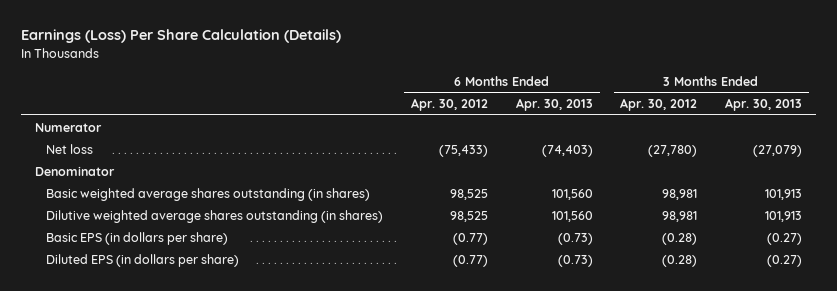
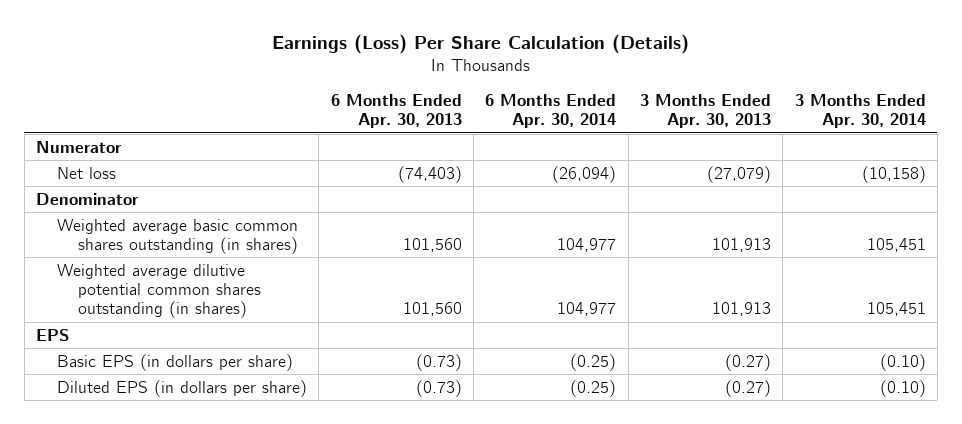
- | 6 Months Ended Apr. 30, 2012 | 6 Months Ended Apr. 30, 2013 | 3 Months Ended Apr. 30, 2012 | 3 Months Ended Apr. 30, 2013
+ | 6 Months Ended Apr. 30, 2013 | 6 Months Ended Apr. 30, 2014 | 3 Months Ended Apr. 30, 2013 | 3 Months Ended Apr. 30, 2014
- Basic weighted average shares outstanding (in shares) | 98,525 | 101,560 | 98,981 | 101,913
- Dilutive weighted average shares outstanding (in shares) | 98,525 | 101,560 | 98,981 | 101,913
+ Weighted average basic common shares outstanding (in shares) | 101,560 | 104,977 | 101,913 | 105,451
+ Weighted average dilutive potential common shares outstanding (in shares) | 101,560 | 104,977 | 101,913 | 105,451
+ EPS

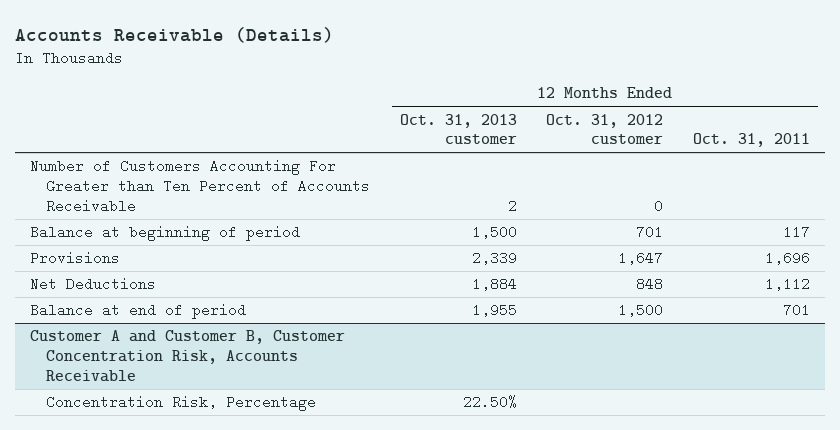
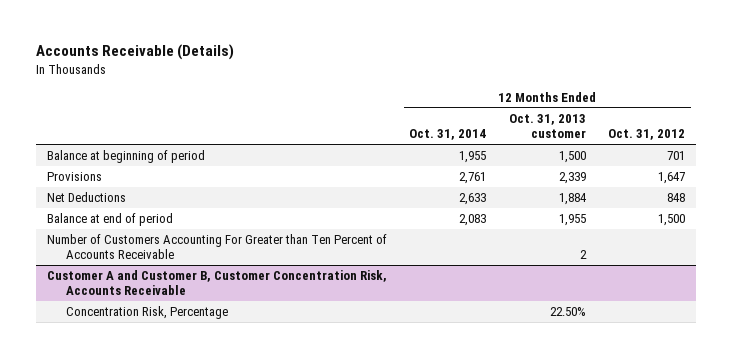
- | 12 Months Ended Oct. 31, 2013 customer | 12 Months Ended Oct. 31, 2012 customer | 12 Months Ended Oct. 31, 2011
+ | 12 Months Ended Oct. 31, 2014 | 12 Months Ended Oct. 31, 2013 customer | 12 Months Ended Oct. 31, 2012
moved down: Number of Customers Accounting For Greater than Ten Percent of Accounts Receivable | | 2 |

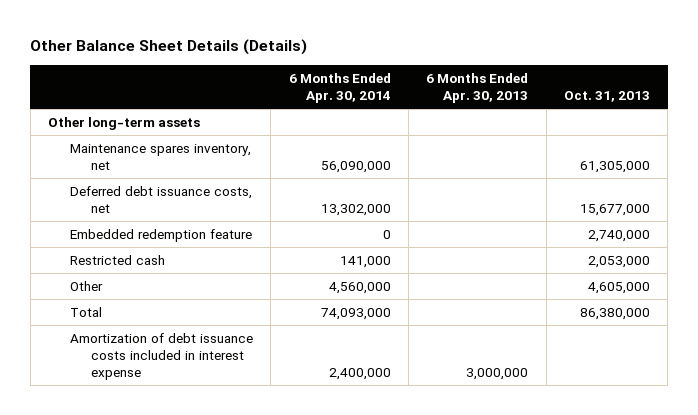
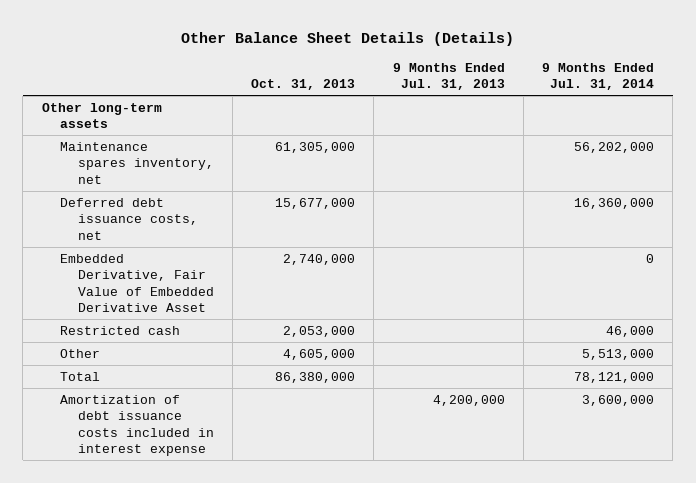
- | 6 Months Ended Apr. 30, 2014 | 6 Months Ended Apr. 30, 2013 | Oct. 31, 2013
+ | Oct. 31, 2013 | 9 Months Ended Jul. 31, 2013 | 9 Months Ended Jul. 31, 2014
- Embedded redemption feature | 0 | | 2,740,000
+ Embedded Derivative, Fair Value of Embedded Derivative Asset | 2,740,000 | | 0

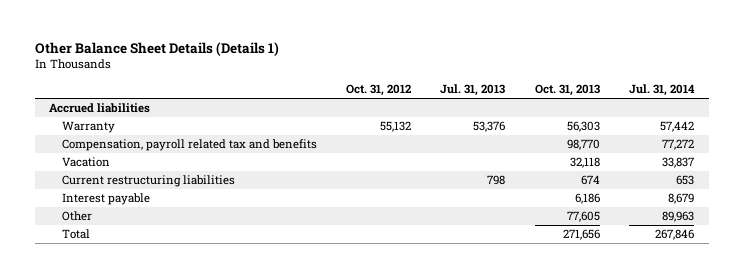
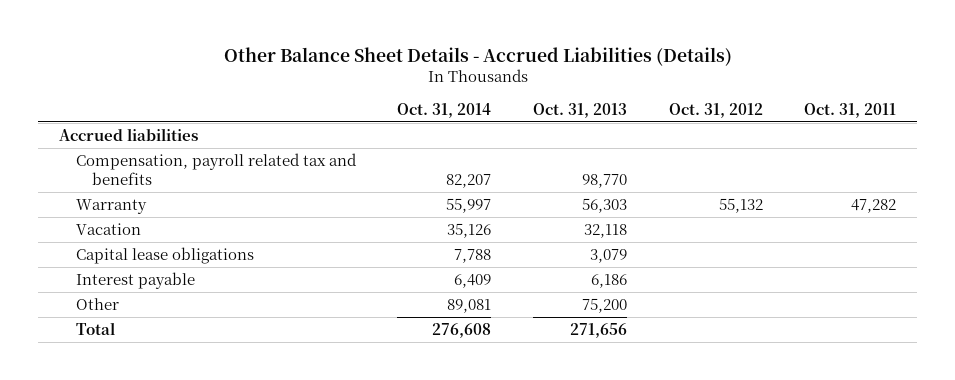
- Other Balance Sheet Details (Details 1)
+ Other Balance Sheet Details - Accrued Liabilities (Details)
- | Oct. 31, 2012 | Jul. 31, 2013 | Oct. 31, 2013 | Jul. 31, 2014
+ | Oct. 31, 2014 | Oct. 31, 2013 | Oct. 31, 2012 | Oct. 31, 2011
moved down: Warranty | 55,997 | 56,303 | 55,132 | 47,282
- Current restructuring liabilities | | 798 | 674 | 653
+ Capital lease obligations | 7,788 | 3,079 | |
- Other | | | 77,605 | 89,963
+ Other | 89,081 | 75,200 | |

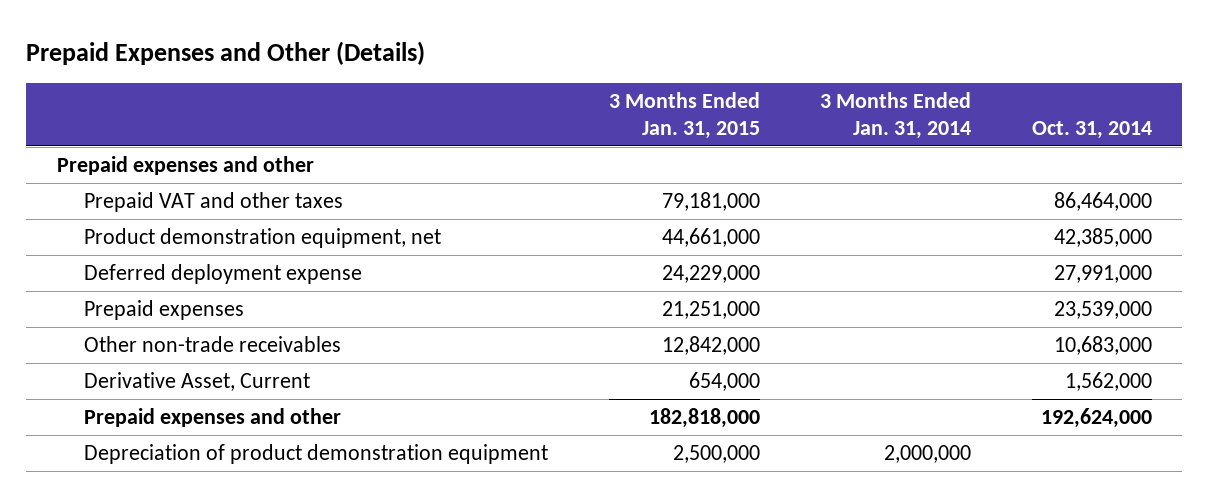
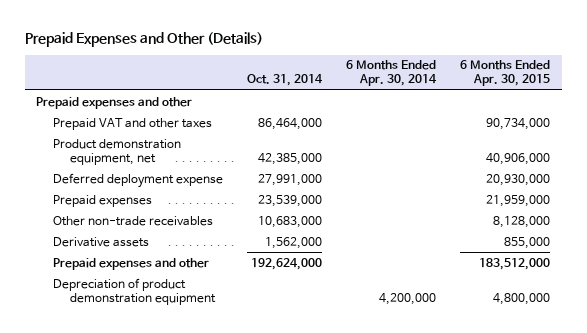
- | 3 Months Ended Jan. 31, 2015 | 3 Months Ended Jan. 31, 2014 | Oct. 31, 2014
+ | Oct. 31, 2014 | 6 Months Ended Apr. 30, 2014 | 6 Months Ended Apr. 30, 2015
- Derivative Asset, Current | 654,000 | | 1,562,000
+ Derivative assets | 1,562,000 | | 855,000

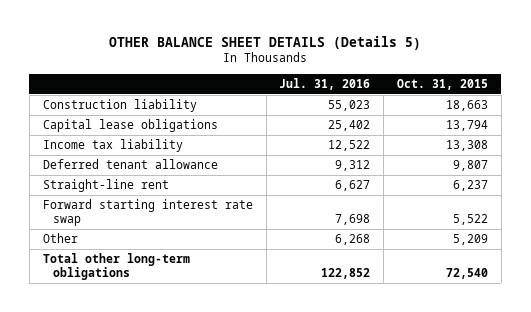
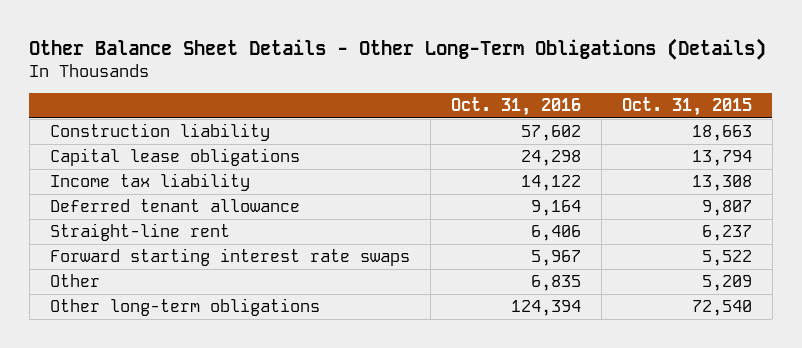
- OTHER BALANCE SHEET DETAILS (Details 5)
+ Other Balance Sheet Details - Other Long-Term Obligations (Details)
- | Jul. 31, 2016 | Oct. 31, 2015
+ | Oct. 31, 2016 | Oct. 31, 2015
- Forward starting interest rate swap | 7,698 | 5,522
+ Forward starting interest rate swaps | 5,967 | 5,522
- Total other long-term obligations | 122,852 | 72,540
+ Other long-term obligations | 124,394 | 72,540

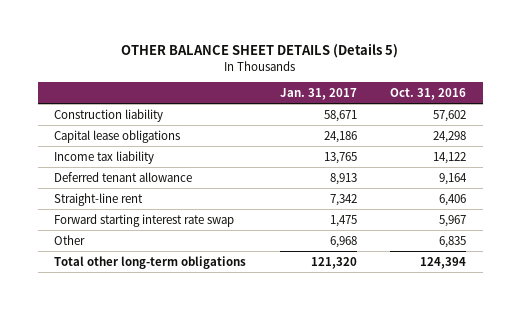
- Other Balance Sheet Details - Other Long-Term Obligations (Details)
+ OTHER BALANCE SHEET DETAILS (Details 5)
- | Oct. 31, 2016 | Oct. 31, 2015
+ | Jan. 31, 2017 | Oct. 31, 2016
- Forward starting interest rate swaps | 5,967 | 5,522
+ Forward starting interest rate swap | 1,475 | 5,967
- Other long-term obligations | 124,394 | 72,540
+ Total other long-term obligations | 121,320 | 124,394

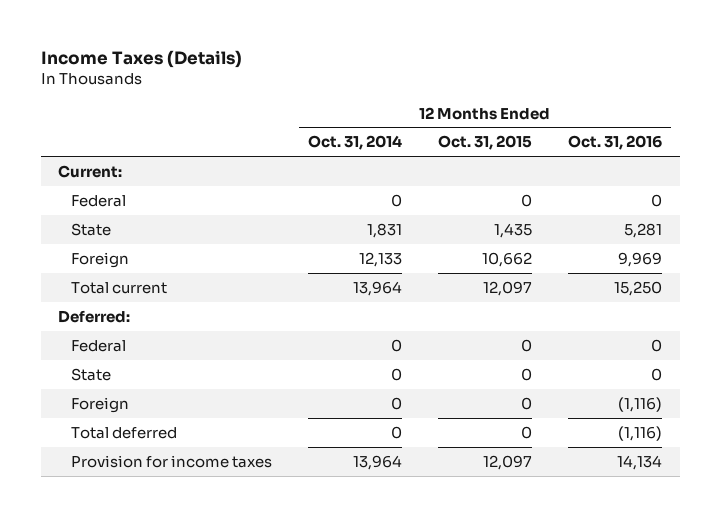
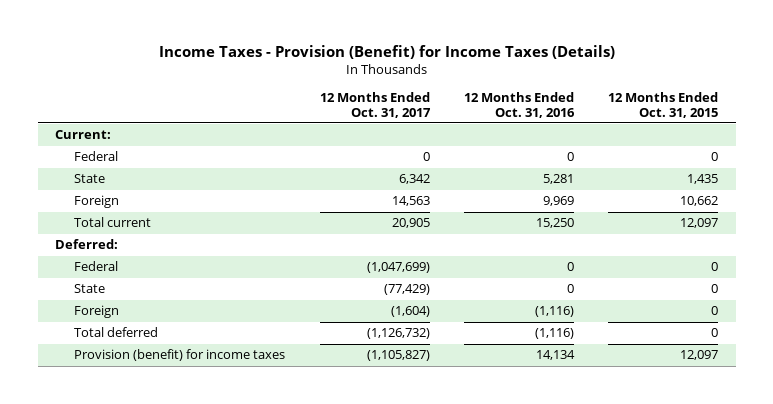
- Income Taxes (Details)
+ Income Taxes - Provision (Benefit) for Income Taxes (Details)
- | 12 Months Ended Oct. 31, 2014 | 12 Months Ended Oct. 31, 2015 | 12 Months Ended Oct. 31, 2016
+ | 12 Months Ended Oct. 31, 2017 | 12 Months Ended Oct. 31, 2016 | 12 Months Ended Oct. 31, 2015
- Provision for income taxes | 13,964 | 12,097 | 14,134
+ Provision (benefit) for income taxes | (1,105,827) | 14,134 | 12,097

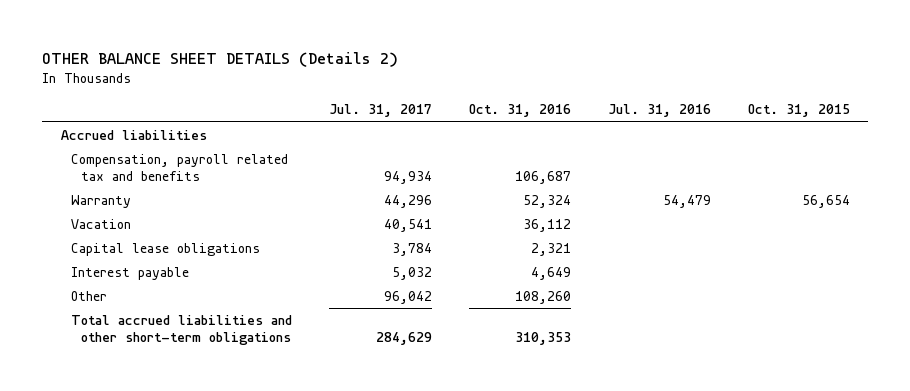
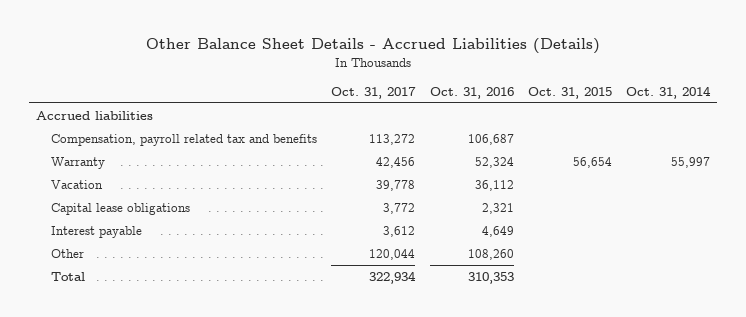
- OTHER BALANCE SHEET DETAILS (Details 2)
+ Other Balance Sheet Details - Accrued Liabilities (Details)
- | Jul. 31, 2017 | Oct. 31, 2016 | Jul. 31, 2016 | Oct. 31, 2015
+ | Oct. 31, 2017 | Oct. 31, 2016 | Oct. 31, 2015 | Oct. 31, 2014
- Total accrued liabilities and other short-term obligations | 284,629 | 310,353 | |
+ Total | 322,934 | 310,353 | |

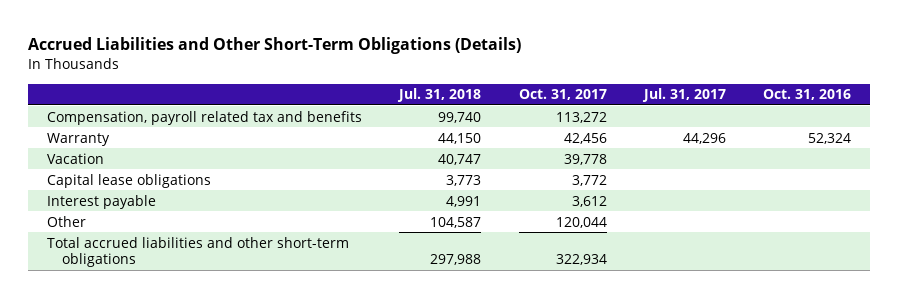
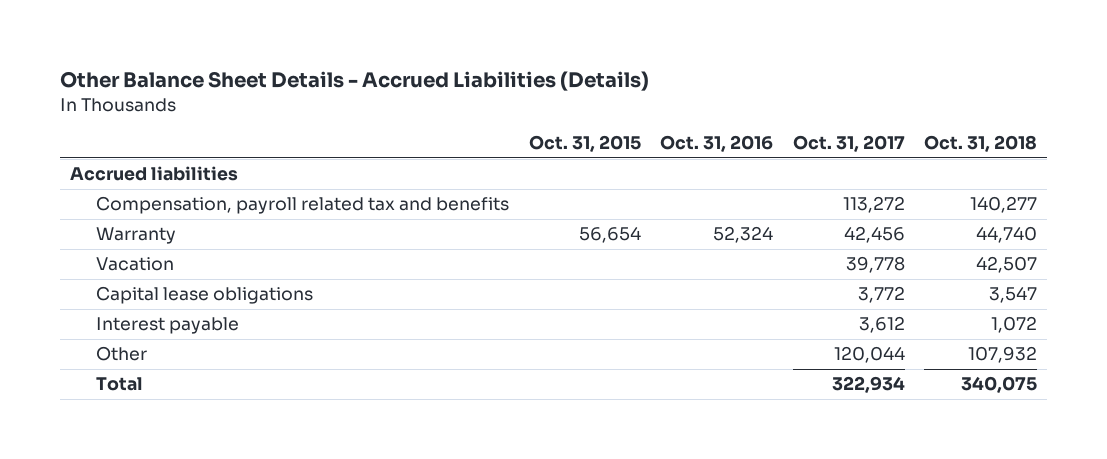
- Accrued Liabilities and Other Short-Term Obligations (Details)
+ Other Balance Sheet Details - Accrued Liabilities (Details)
- | Jul. 31, 2018 | Oct. 31, 2017 | Jul. 31, 2017 | Oct. 31, 2016
+ | Oct. 31, 2015 | Oct. 31, 2016 | Oct. 31, 2017 | Oct. 31, 2018
+ Accrued liabilities
- Total accrued liabilities and other short-term obligations | 297,988 | 322,934 | |
+ Total | | | 322,934 | 340,075

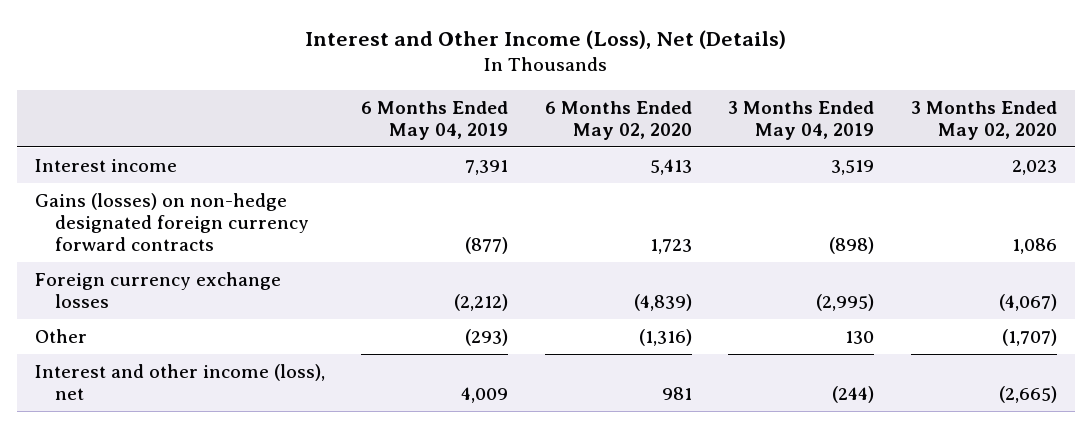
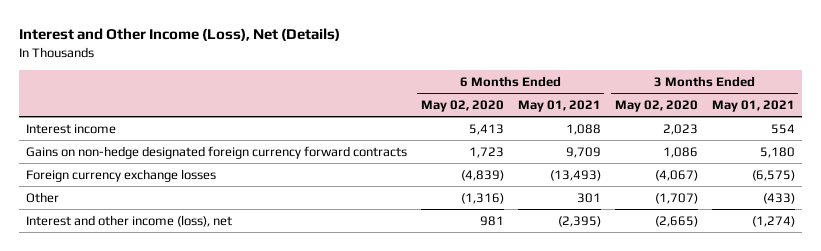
- | 6 Months Ended May 04, 2019 | 6 Months Ended May 02, 2020 | 3 Months Ended May 04, 2019 | 3 Months Ended May 02, 2020
+ | 6 Months Ended May 02, 2020 | 6 Months Ended May 01, 2021 | 3 Months Ended May 02, 2020 | 3 Months Ended May 01, 2021
- Gains (losses) on non-hedge designated foreign currency forward contracts | (877) | 1,723 | (898) | 1,086
+ Gains on non-hedge designated foreign currency forward contracts | 1,723 | 9,709 | 1,086 | 5,180

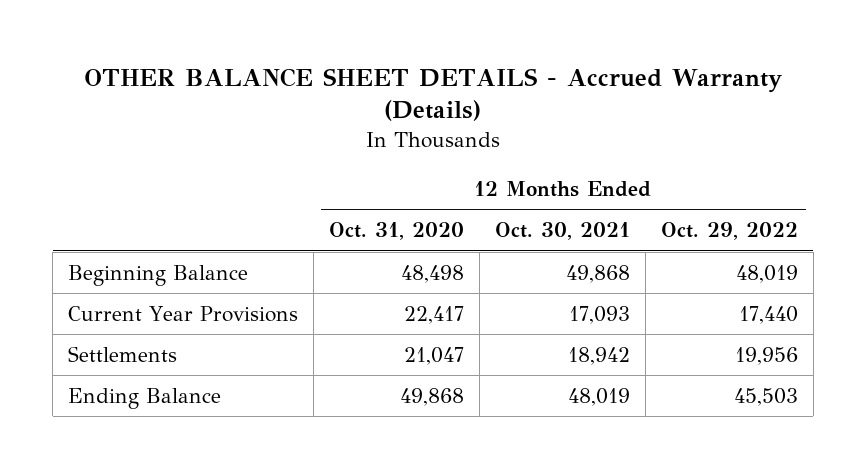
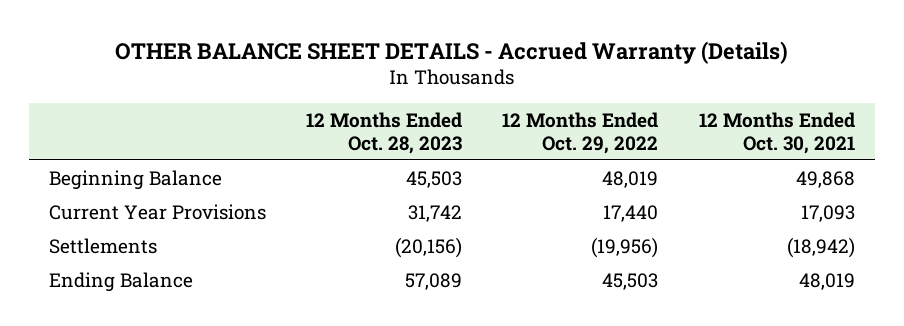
- | 12 Months Ended Oct. 31, 2020 | 12 Months Ended Oct. 30, 2021 | 12 Months Ended Oct. 29, 2022
+ | 12 Months Ended Oct. 28, 2023 | 12 Months Ended Oct. 29, 2022 | 12 Months Ended Oct. 30, 2021
- Settlements | 21,047 | 18,942 | 19,956
+ Settlements | (20,156) | (19,956) | (18,942)

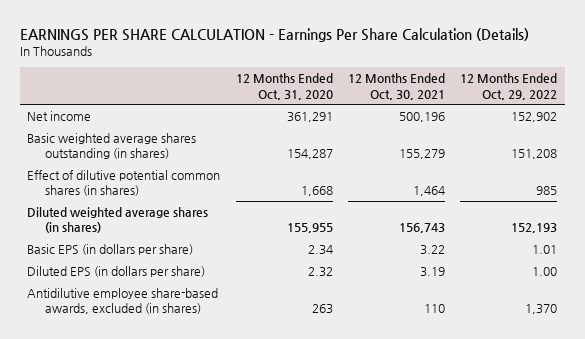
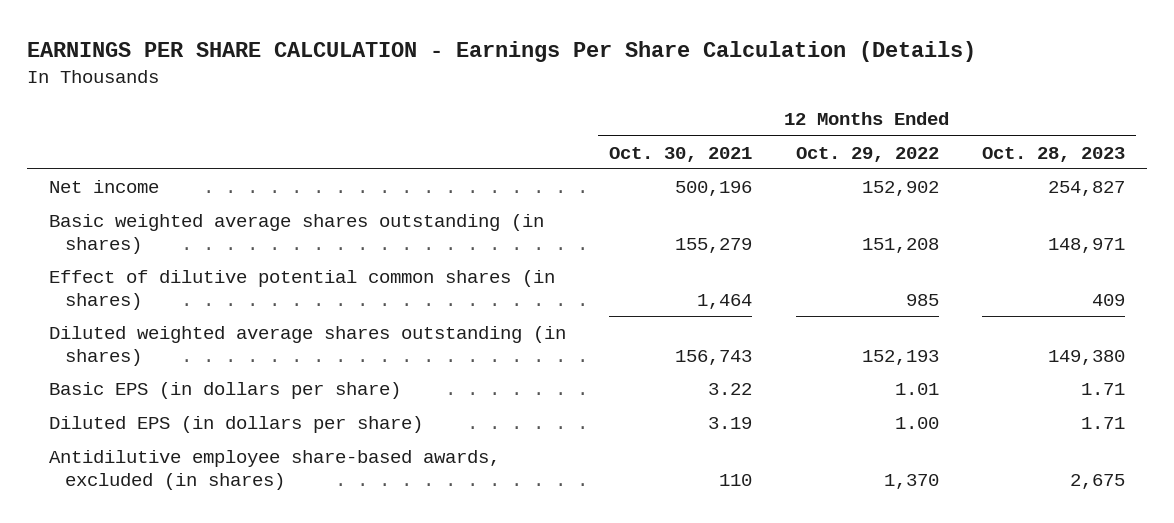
- | 12 Months Ended Oct. 31, 2020 | 12 Months Ended Oct. 30, 2021 | 12 Months Ended Oct. 29, 2022
+ | 12 Months Ended Oct. 30, 2021 | 12 Months Ended Oct. 29, 2022 | 12 Months Ended Oct. 28, 2023
- Diluted weighted average shares (in shares) | 155,955 | 156,743 | 152,193
+ Diluted weighted average shares outstanding (in shares) | 156,743 | 152,193 | 149,380

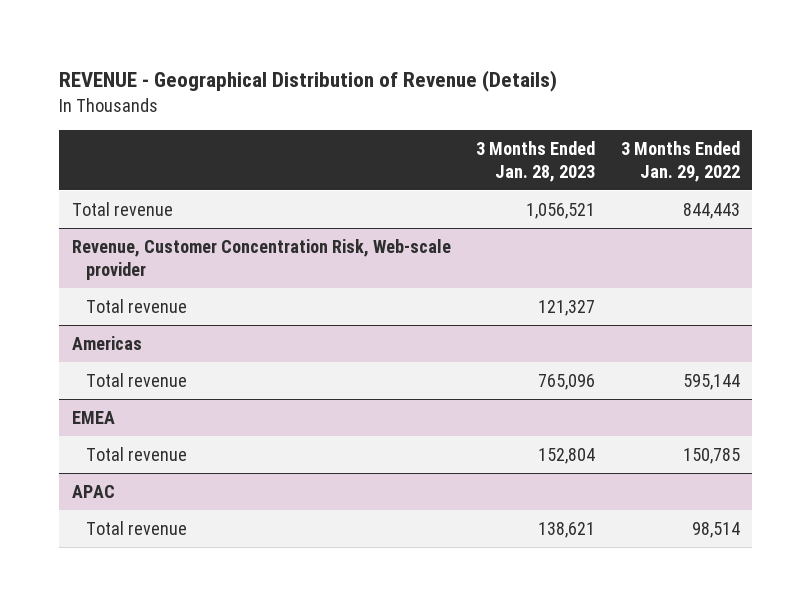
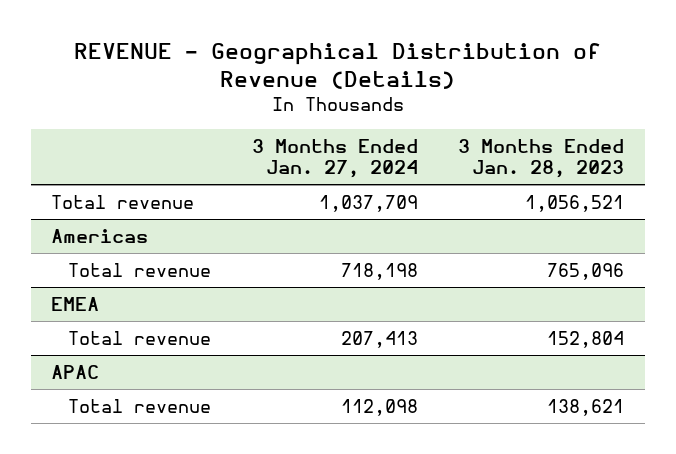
- | 3 Months Ended Jan. 28, 2023 | 3 Months Ended Jan. 29, 2022
+ | 3 Months Ended Jan. 27, 2024 | 3 Months Ended Jan. 28, 2023
- Revenue, Customer Concentration Risk, Web-scale provider
- Total revenue | 121,327 |

